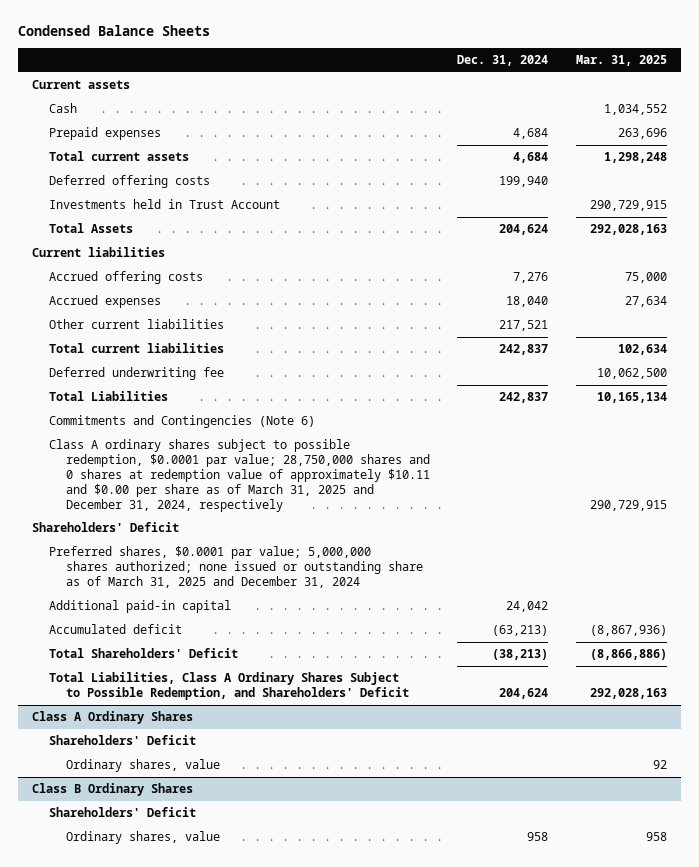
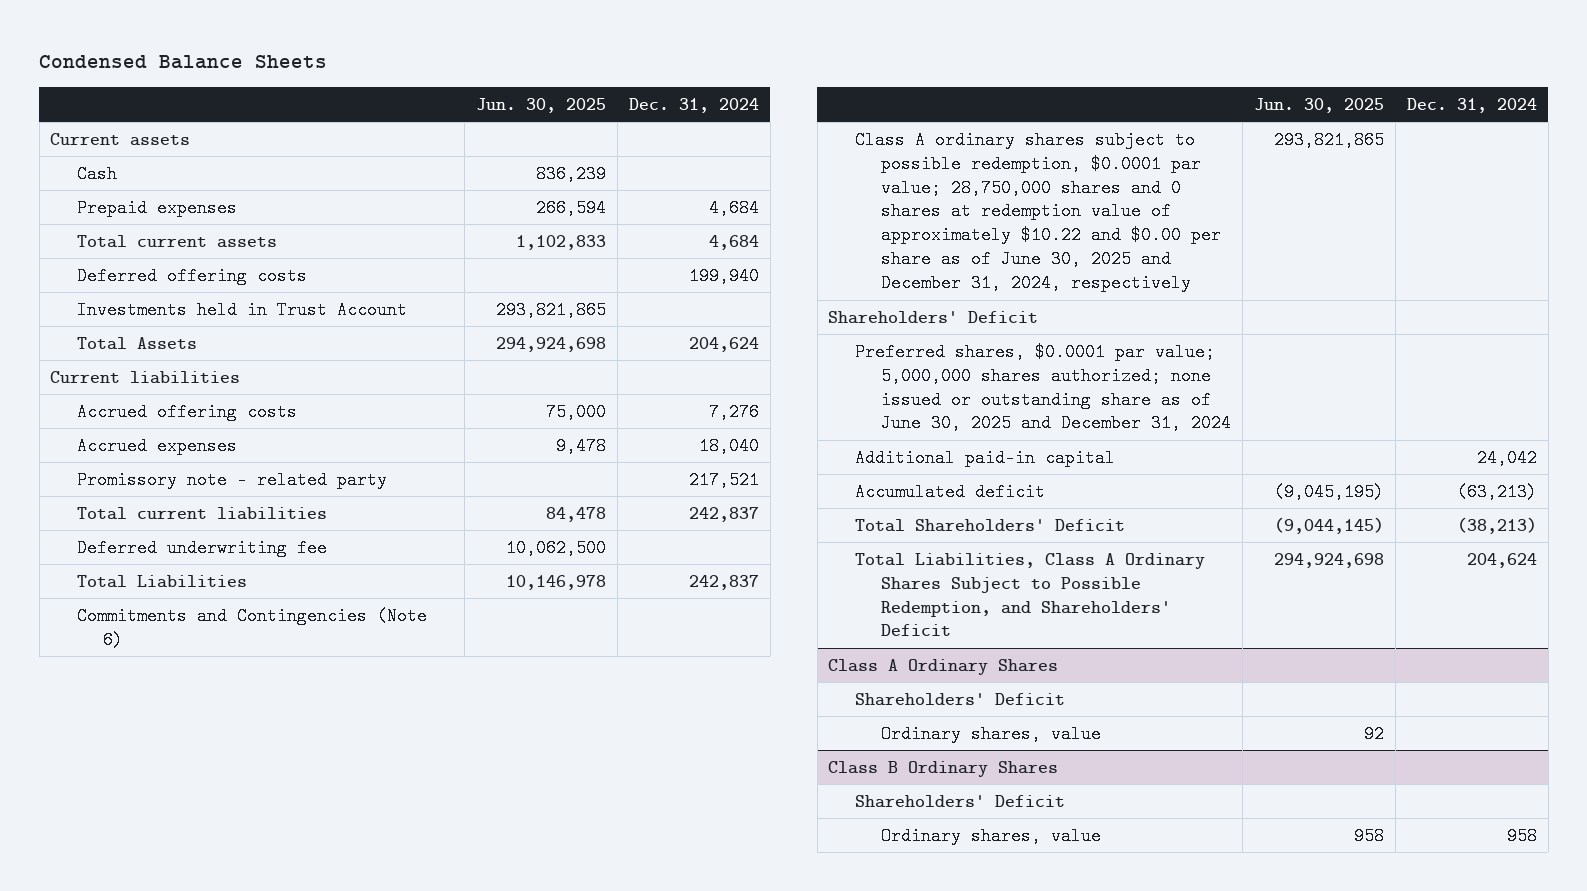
- | Dec. 31, 2024 | Mar. 31, 2025
+ | Jun. 30, 2025 | Dec. 31, 2024
- Other current liabilities | 217,521 |
+ Promissory note - related party | | 217,521
- Class A ordinary shares subject to possible redemption, $0.0001 par value; 28,750,000 shares and 0 shares at redemption value of approximately $10.11 and $0.00 per share as of March 31, 2025 and December 31, 2024, respectively | | 290,729,915
+ Class A ordinary shares subject to possible redemption, $0.0001 par value; 28,750,000 shares and 0 shares at redemption value of approximately $10.22 and $0.00 per share as of June 30, 2025 and December 31, 2024, respectively | 293,821,865 |
- Preferred shares, $0.0001 par value; 5,000,000 shares authorized; none issued or outstanding share as of March 31, 2025 and December 31, 2024
+ Preferred shares, $0.0001 par value; 5,000,000 shares authorized; none issued or outstanding share as of June 30, 2025 and December 31, 2024

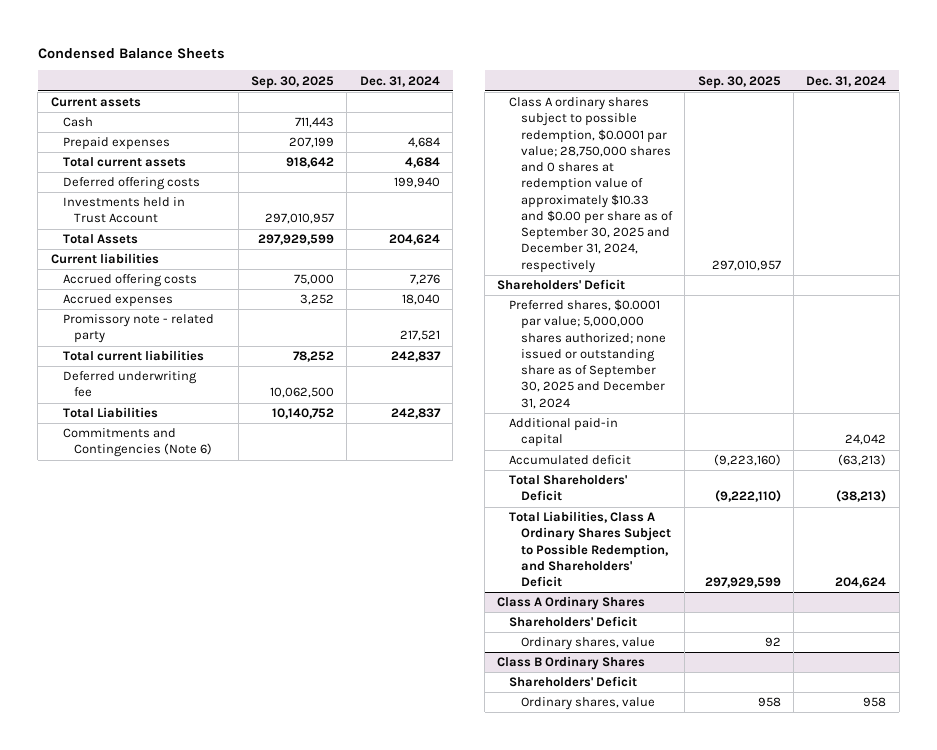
- | Jun. 30, 2025 | Dec. 31, 2024
+ | Sep. 30, 2025 | Dec. 31, 2024
- Class A ordinary shares subject to possible redemption, $0.0001 par value; 28,750,000 shares and 0 shares at redemption value of approximately $10.22 and $0.00 per share as of June 30, 2025 and December 31, 2024, respectively | 293,821,865 |
+ Class A ordinary shares subject to possible redemption, $0.0001 par value; 28,750,000 shares and 0 shares at redemption value of approximately $10.33 and $0.00 per share as of September 30, 2025 and December 31, 2024, respectively | 297,010,957 |
- Preferred shares, $0.0001 par value; 5,000,000 shares authorized; none issued or outstanding share as of June 30, 2025 and December 31, 2024
+ Preferred shares, $0.0001 par value; 5,000,000 shares authorized; none issued or outstanding share as of September 30, 2025 and December 31, 2024

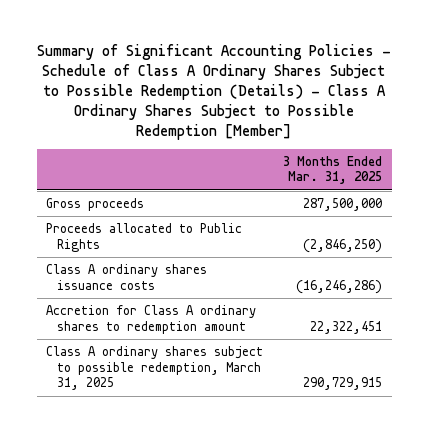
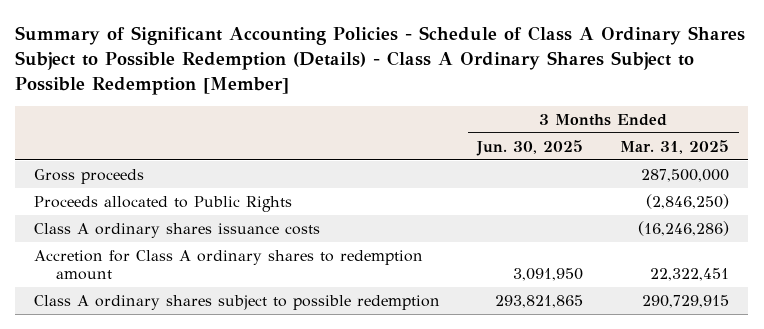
- | 3 Months Ended Mar. 31, 2025
+ | 3 Months Ended Jun. 30, 2025 | 3 Months Ended Mar. 31, 2025
- Class A ordinary shares subject to possible redemption, March 31, 2025 | 290,729,915
+ Class A ordinary shares subject to possible redemption | 293,821,865 | 290,729,915

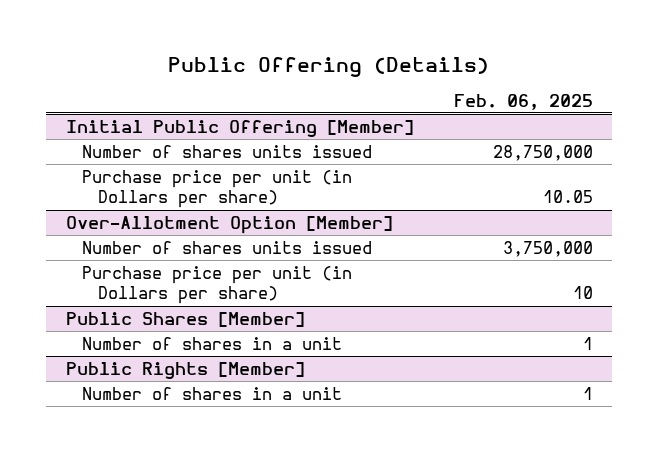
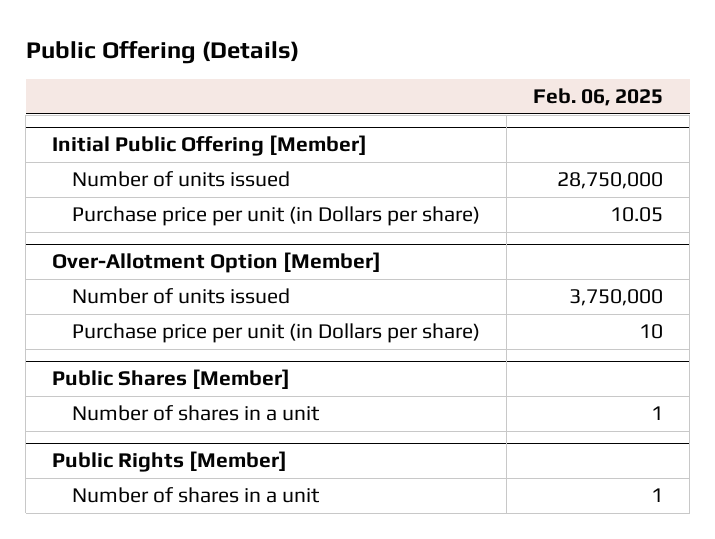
@ Initial Public Offering [Member]
- Number of shares units issued | 28,750,000
+ Number of units issued | 28,750,000
@ Over-Allotment Option [Member]
- Number of shares units issued | 3,750,000
+ Number of units issued | 3,750,000

